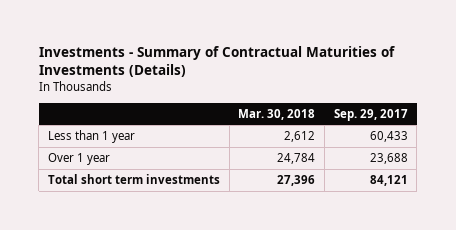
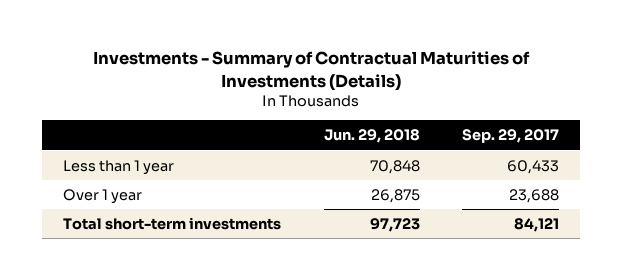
- | Mar. 30, 2018 | Sep. 29, 2017
+ | Jun. 29, 2018 | Sep. 29, 2017
- Total short term investments | 27,396 | 84,121
+ Total short-term investments | 97,723 | 84,121

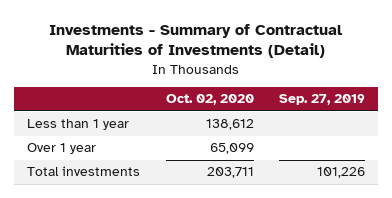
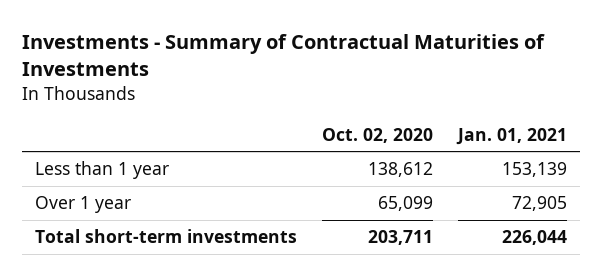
- Investments - Summary of Contractual Maturities of Investments (Detail)
+ Investments - Summary of Contractual Maturities of Investments
- | Oct. 02, 2020 | Sep. 27, 2019
+ | Oct. 02, 2020 | Jan. 01, 2021
- Total investments | 203,711 | 101,226
+ Total short-term investments | 203,711 | 226,044

